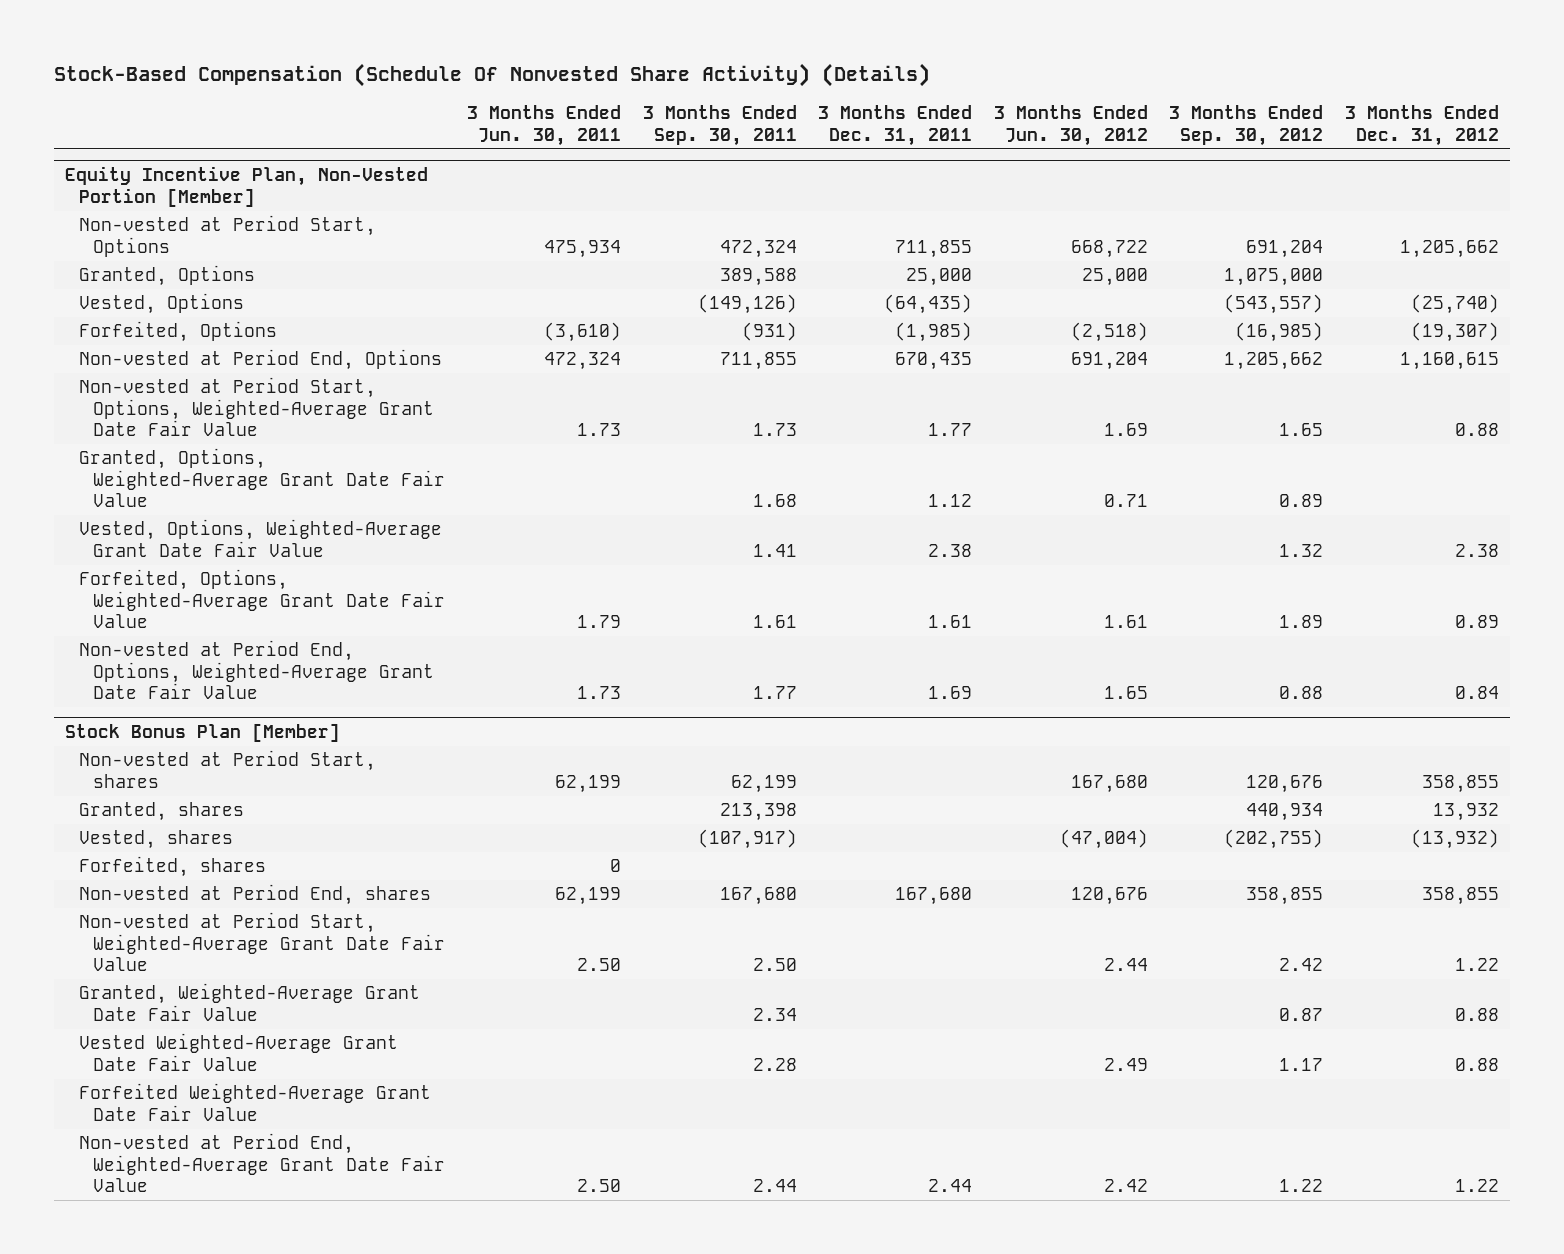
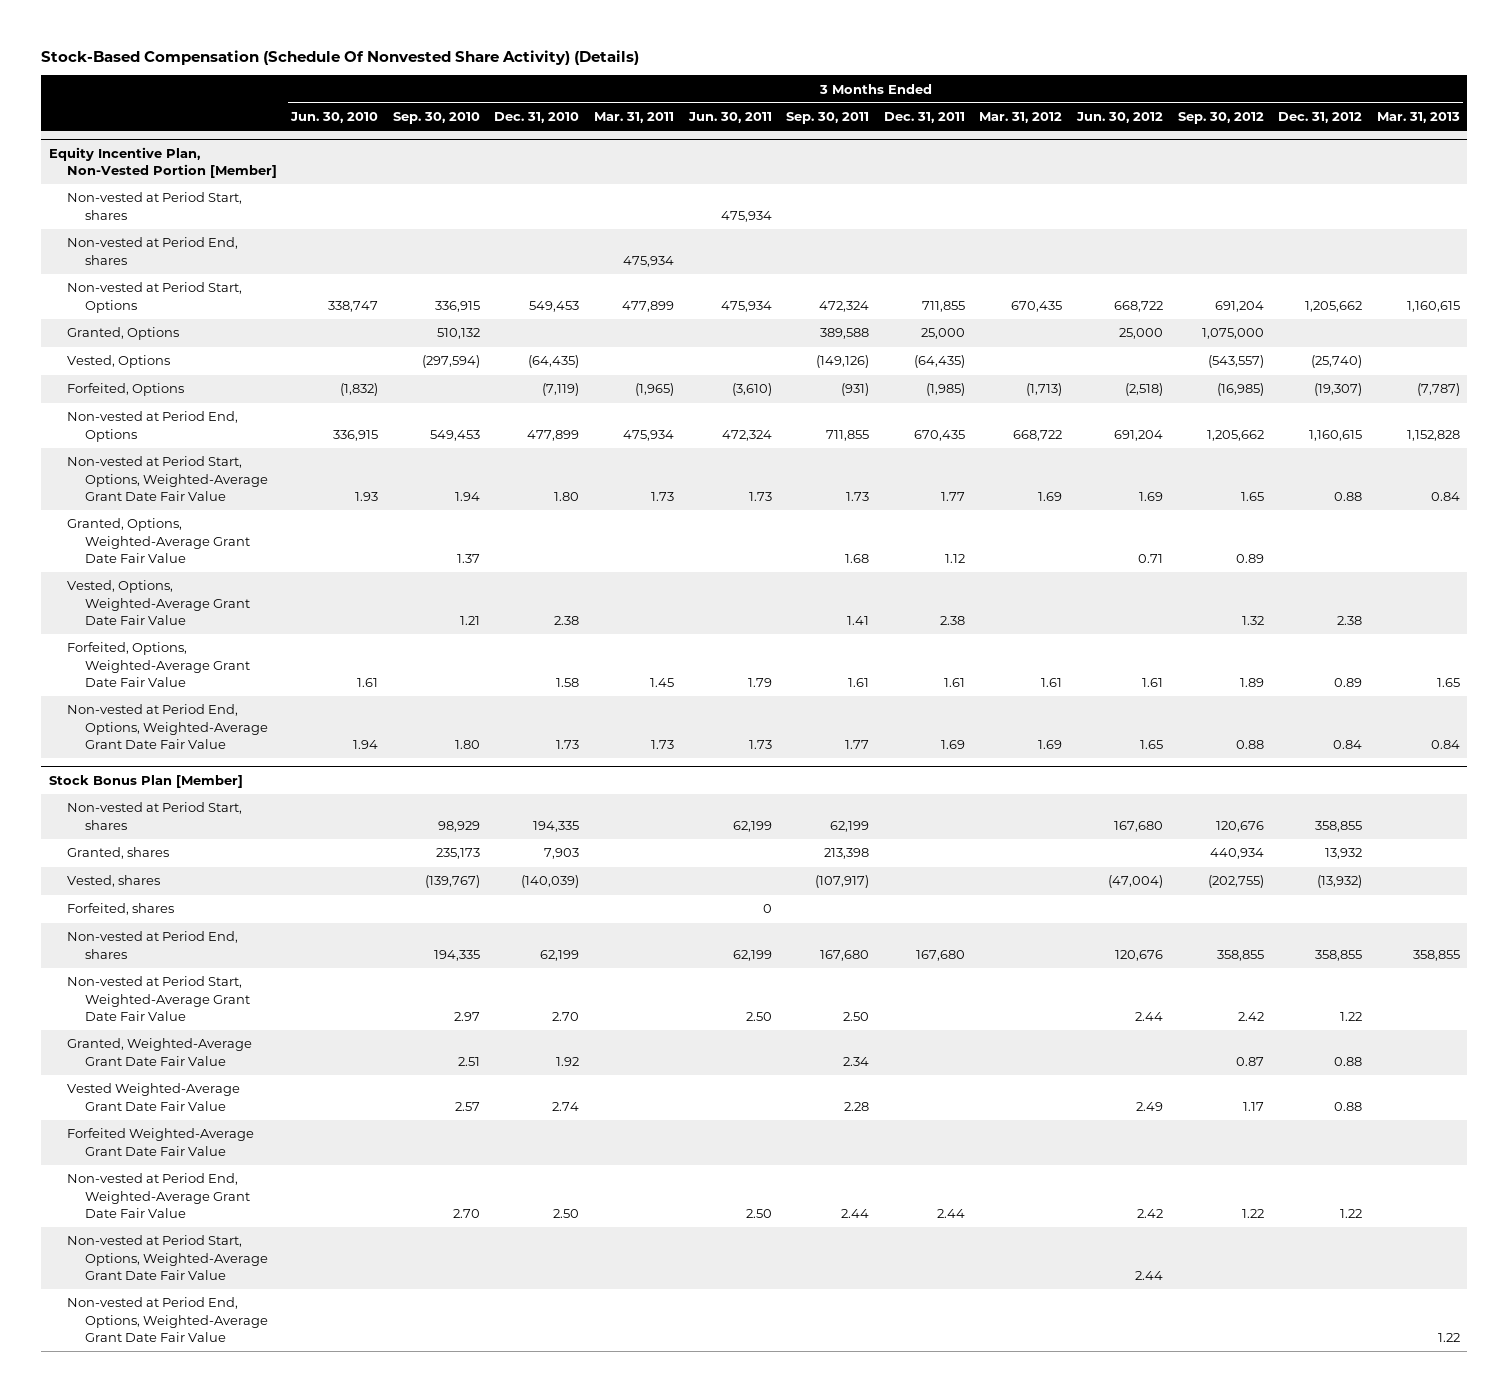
- | 3 Months Ended Jun. 30, 2011 | 3 Months Ended Sep. 30, 2011 | 3 Months Ended Dec. 31, 2011 | 3 Months Ended Jun. 30, 2012 | 3 Months Ended Sep. 30, 2012 | 3 Months Ended Dec. 31, 2012
+ | 3 Months Ended Jun. 30, 2010 | 3 Months Ended Sep. 30, 2010 | 3 Months Ended Dec. 31, 2010 | 3 Months Ended Mar. 31, 2011 | 3 Months Ended Jun. 30, 2011 | 3 Months Ended Sep. 30, 2011 | 3 Months Ended Dec. 31, 2011 | 3 Months Ended Mar. 31, 2012 | 3 Months Ended Jun. 30, 2012 | 3 Months Ended Sep. 30, 2012 | 3 Months Ended Dec. 31, 2012 | 3 Months Ended Mar. 31, 2013
@ Equity Incentive Plan, Non-Vested Portion [Member]
+ Non-vested at Period Start, shares | | | | | 475,934 | | | | | | |
+ Non-vested at Period End, shares | | | | 475,934 | | | | | | | |
@ Stock Bonus Plan [Member]
+ Non-vested at Period Start, Options, Weighted-Average Grant Date Fair Value | | | | | | | | | 2.44 | | |
+ Non-vested at Period End, Options, Weighted-Average Grant Date Fair Value | | | | | | | | | | | | 1.22

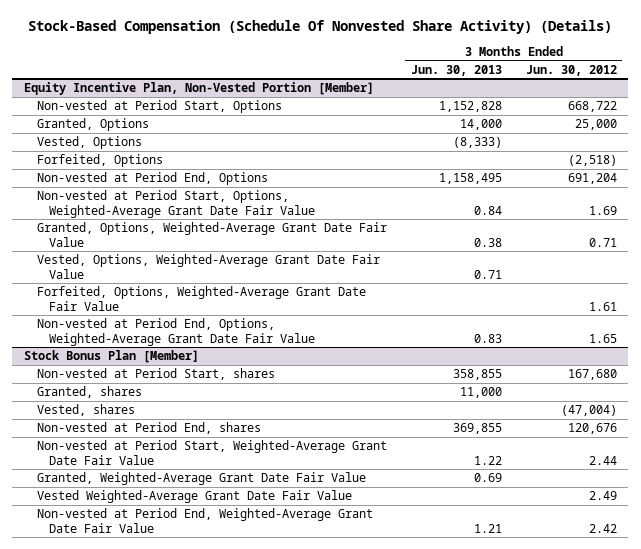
- | 3 Months Ended Jun. 30, 2010 | 3 Months Ended Sep. 30, 2010 | 3 Months Ended Dec. 31, 2010 | 3 Months Ended Mar. 31, 2011 | 3 Months Ended Jun. 30, 2011 | 3 Months Ended Sep. 30, 2011 | 3 Months Ended Dec. 31, 2011 | 3 Months Ended Mar. 31, 2012 | 3 Months Ended Jun. 30, 2012 | 3 Months Ended Sep. 30, 2012 | 3 Months Ended Dec. 31, 2012 | 3 Months Ended Mar. 31, 2013
+ | 3 Months Ended Jun. 30, 2013 | 3 Months Ended Jun. 30, 2012
@ Equity Incentive Plan, Non-Vested Portion [Member]
- Non-vested at Period Start, shares | | | | | 475,934 | | | | | | |
- Non-vested at Period End, shares | | | | 475,934 | | | | | | | |
@ Stock Bonus Plan [Member]
- Forfeited, shares | | | | | 0 | | | | | | |
- Forfeited Weighted-Average Grant Date Fair Value
- Non-vested at Period Start, Options, Weighted-Average Grant Date Fair Value | | | | | | | | | 2.44 | | |
- Non-vested at Period End, Options, Weighted-Average Grant Date Fair Value | | | | | | | | | | | | 1.22

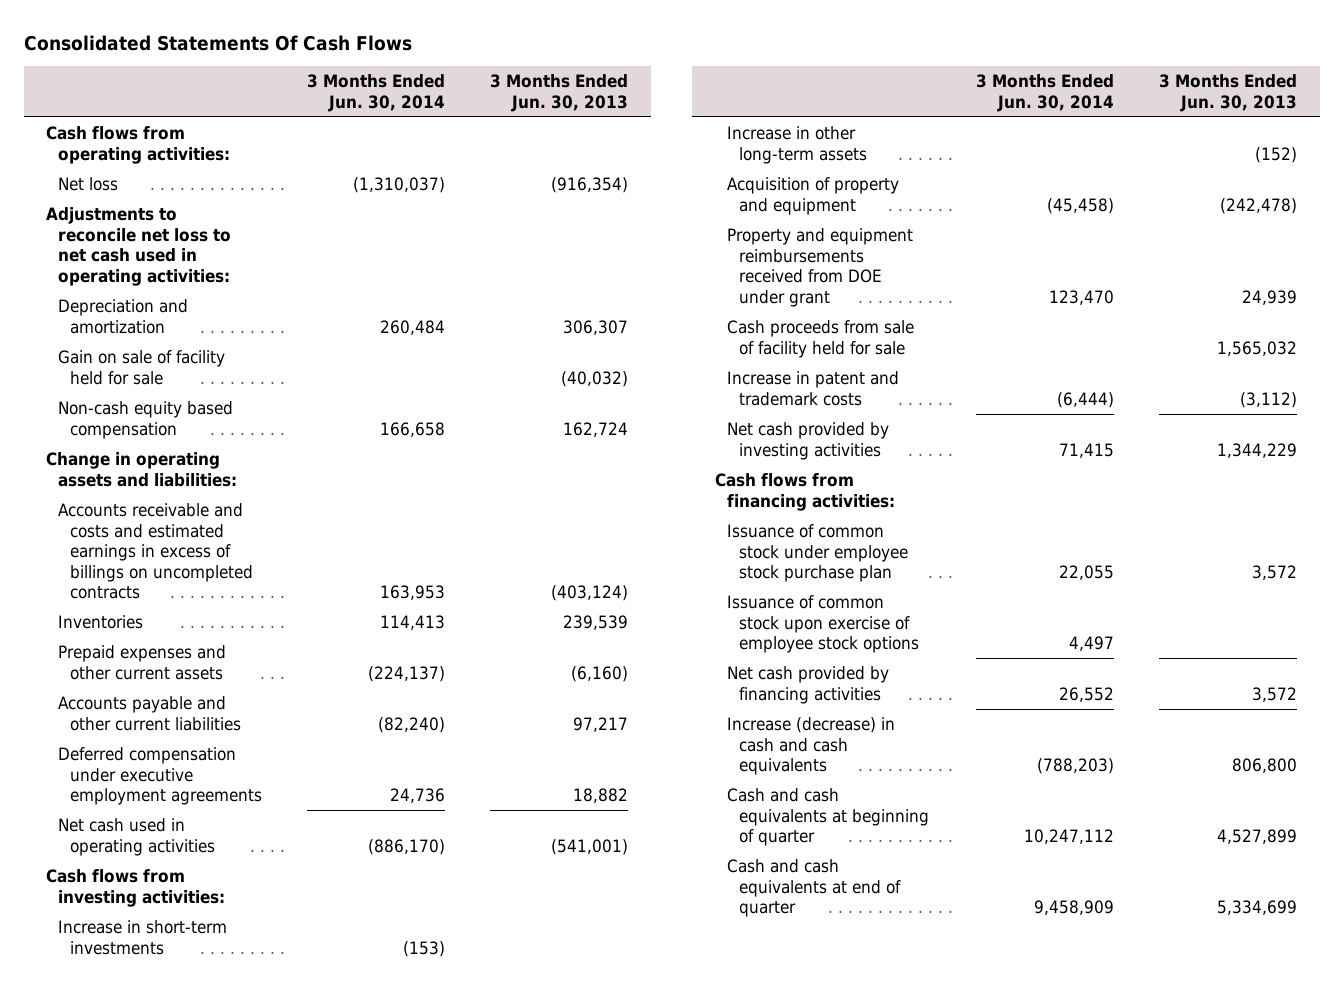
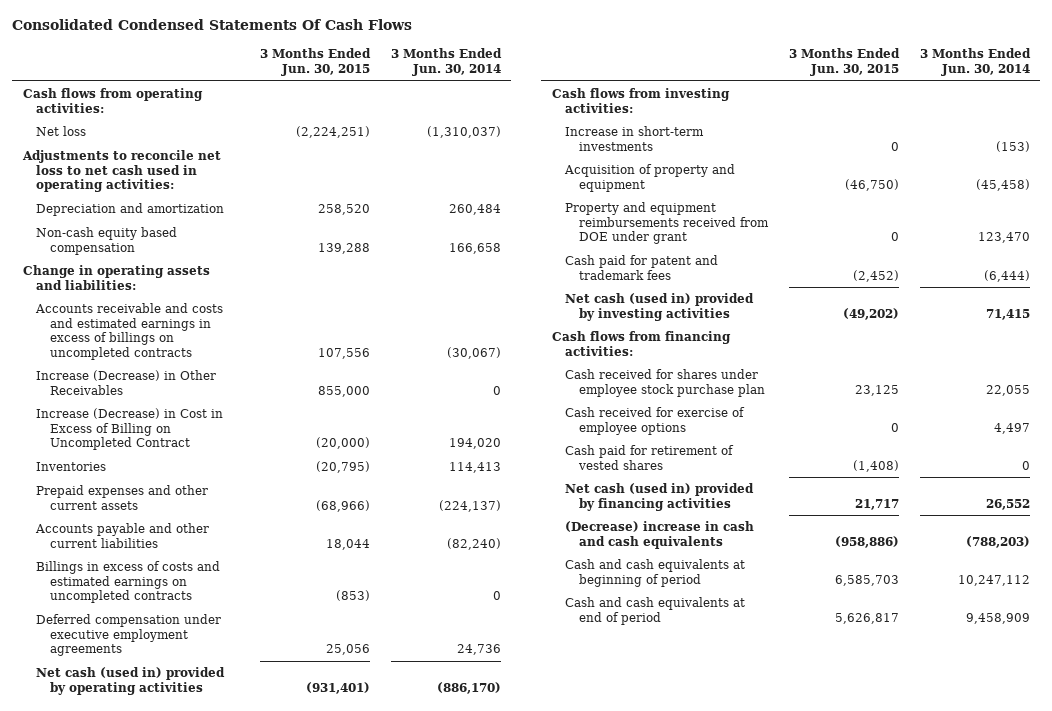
- Consolidated Statements Of Cash Flows
+ Consolidated Condensed Statements Of Cash Flows
- | 3 Months Ended Jun. 30, 2014 | 3 Months Ended Jun. 30, 2013
+ | 3 Months Ended Jun. 30, 2015 | 3 Months Ended Jun. 30, 2014
- Gain on sale of facility held for sale | | (40,032)
- Accounts receivable and costs and estimated earnings in excess of billings on uncompleted contracts | 163,953 | (403,124)
+ Accounts receivable and costs and estimated earnings in excess of billings on uncompleted contracts | 107,556 | (30,067)
+ Increase (Decrease) in Other Receivables | 855,000 | 0
+ Increase (Decrease) in Cost in Excess of Billing on Uncompleted Contract | (20,000) | 194,020
+ Billings in excess of costs and estimated earnings on uncompleted contracts | (853) | 0
- Net cash used in operating activities | (886,170) | (541,001)
+ Net cash (used in) provided by operating activities | (931,401) | (886,170)
- Increase in other long-term assets | | (152)
- Cash proceeds from sale of facility held for sale | | 1,565,032
- Increase in patent and trademark costs | (6,444) | (3,112)
- Net cash provided by investing activities | 71,415 | 1,344,229
+ Cash paid for patent and trademark fees | (2,452) | (6,444)
+ Net cash (used in) provided by investing activities | (49,202) | 71,415
- Issuance of common stock under employee stock purchase plan | 22,055 | 3,572
- Issuance of common stock upon exercise of employee stock options | 4,497 |
- Net cash provided by financing activities | 26,552 | 3,572
- Increase (decrease) in cash and cash equivalents | (788,203) | 806,800
- Cash and cash equivalents at beginning of quarter | 10,247,112 | 4,527,899
- Cash and cash equivalents at end of quarter | 9,458,909 | 5,334,699
+ Cash received for shares under employee stock purchase plan | 23,125 | 22,055
+ Cash received for exercise of employee options | 0 | 4,497
+ Cash paid for retirement of vested shares | (1,408) | 0
+ Net cash (used in) provided by financing activities | 21,717 | 26,552
+ (Decrease) increase in cash and cash equivalents | (958,886) | (788,203)
+ Cash and cash equivalents at beginning of period | 6,585,703 | 10,247,112
+ Cash and cash equivalents at end of period | 5,626,817 | 9,458,909

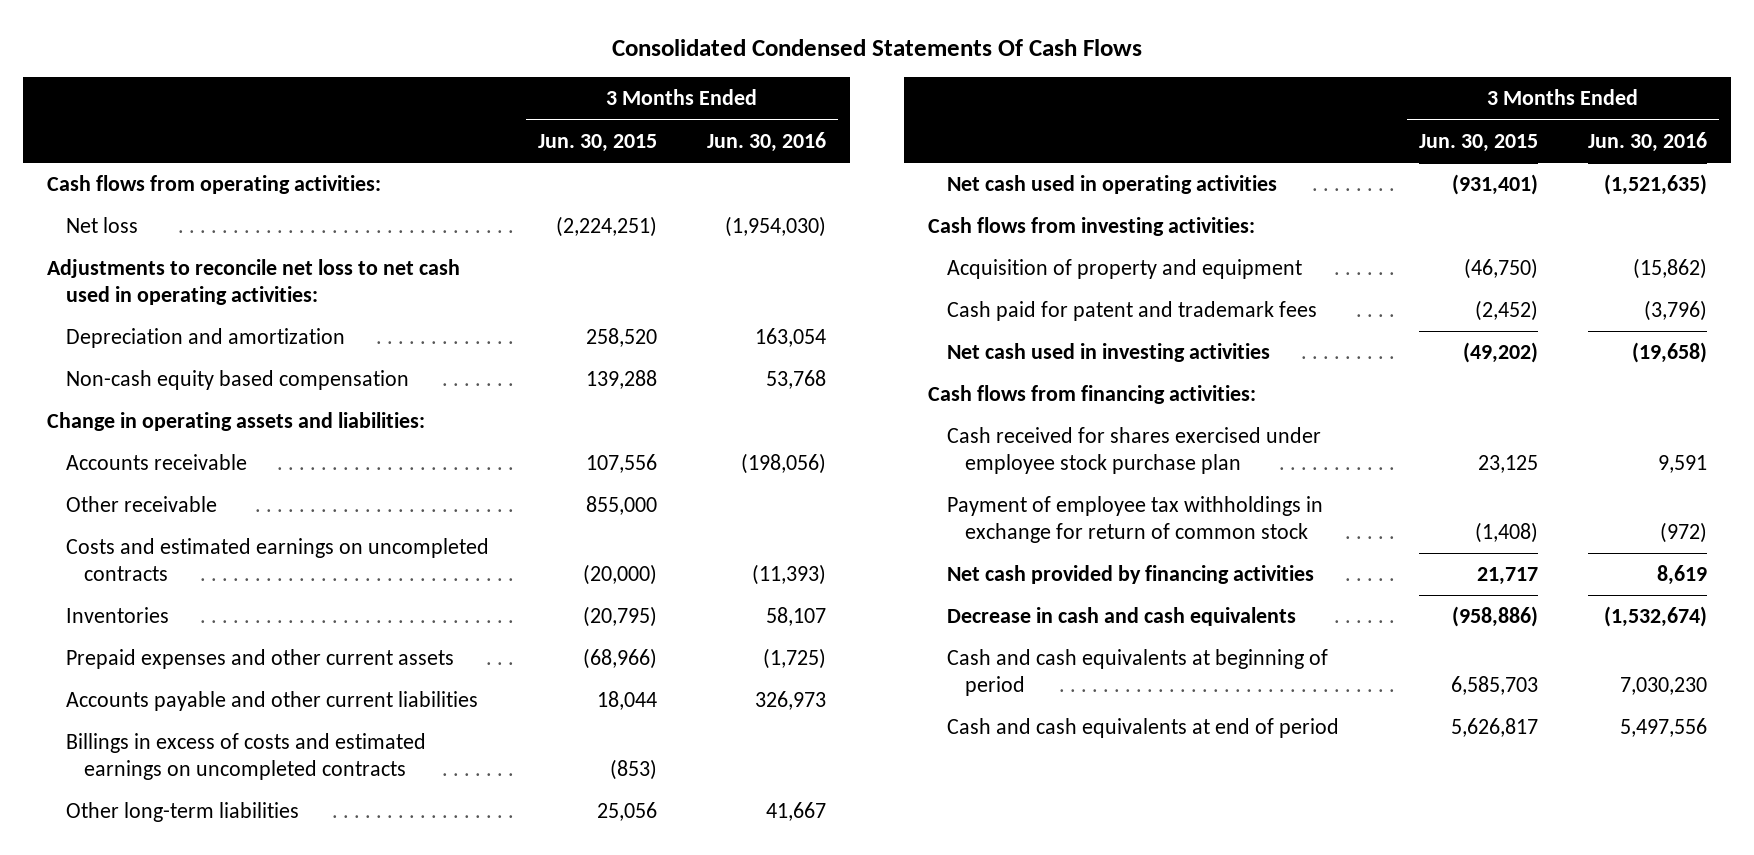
- | 3 Months Ended Jun. 30, 2015 | 3 Months Ended Jun. 30, 2014
+ | 3 Months Ended Jun. 30, 2015 | 3 Months Ended Jun. 30, 2016
- Accounts receivable and costs and estimated earnings in excess of billings on uncompleted contracts | 107,556 | (30,067)
- Increase (Decrease) in Other Receivables | 855,000 | 0
- Increase (Decrease) in Cost in Excess of Billing on Uncompleted Contract | (20,000) | 194,020
+ Accounts receivable | 107,556 | (198,056)
+ Other receivable | 855,000 |
+ Costs and estimated earnings on uncompleted contracts | (20,000) | (11,393)
- Deferred compensation under executive employment agreements | 25,056 | 24,736
- Net cash (used in) provided by operating activities | (931,401) | (886,170)
+ Other long-term liabilities | 25,056 | 41,667
+ Net cash used in operating activities | (931,401) | (1,521,635)
- Increase in short-term investments | 0 | (153)
- Property and equipment reimbursements received from DOE under grant | 0 | 123,470
- Net cash (used in) provided by investing activities | (49,202) | 71,415
+ Net cash used in investing activities | (49,202) | (19,658)
- Cash received for shares under employee stock purchase plan | 23,125 | 22,055
- Cash received for exercise of employee options | 0 | 4,497
- Cash paid for retirement of vested shares | (1,408) | 0
- Net cash (used in) provided by financing activities | 21,717 | 26,552
- (Decrease) increase in cash and cash equivalents | (958,886) | (788,203)
+ Cash received for shares exercised under employee stock purchase plan | 23,125 | 9,591
+ Payment of employee tax withholdings in exchange for return of common stock | (1,408) | (972)
+ Net cash provided by financing activities | 21,717 | 8,619
+ Decrease in cash and cash equivalents | (958,886) | (1,532,674)

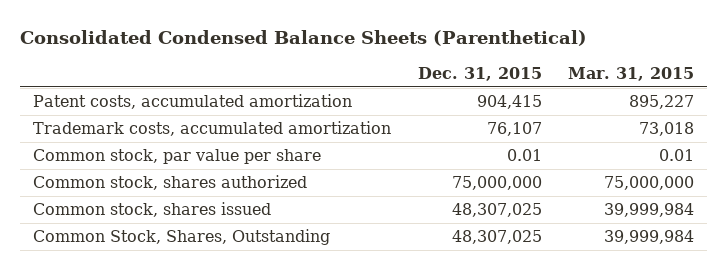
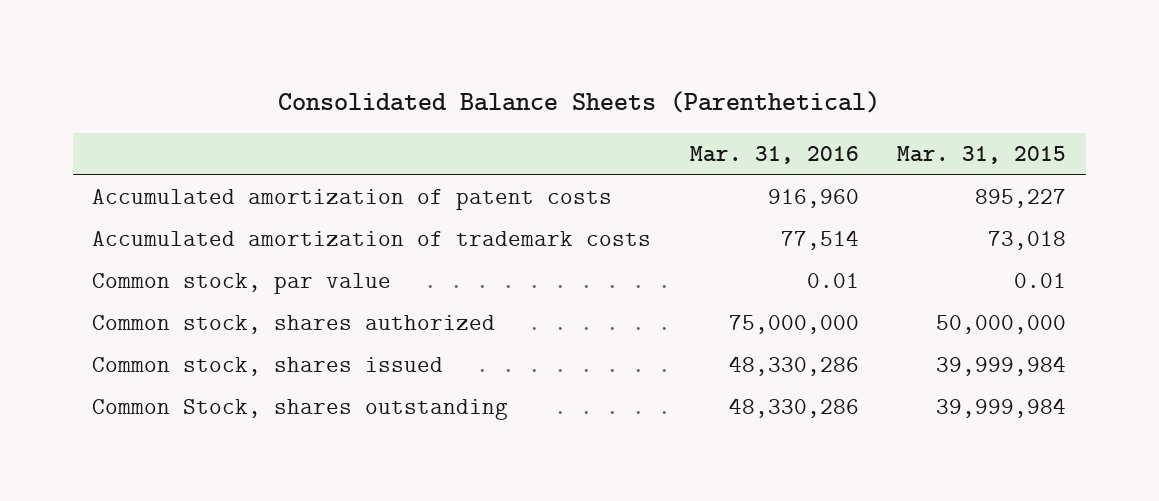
- Consolidated Condensed Balance Sheets (Parenthetical)
+ Consolidated Balance Sheets (Parenthetical)
- | Dec. 31, 2015 | Mar. 31, 2015
+ | Mar. 31, 2016 | Mar. 31, 2015
- Patent costs, accumulated amortization | 904,415 | 895,227
- Trademark costs, accumulated amortization | 76,107 | 73,018
- Common stock, par value per share | 0.01 | 0.01
- Common stock, shares authorized | 75,000,000 | 75,000,000
+ Accumulated amortization of patent costs | 916,960 | 895,227
+ Accumulated amortization of trademark costs | 77,514 | 73,018
+ Common stock, par value | 0.01 | 0.01
+ Common stock, shares authorized | 75,000,000 | 50,000,000
- Common Stock, Shares, Outstanding | 48,307,025 | 39,999,984
+ Common Stock, shares outstanding | 48,330,286 | 39,999,984

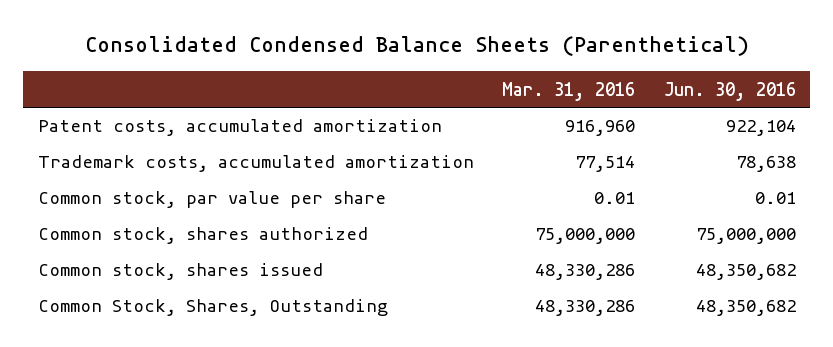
- Consolidated Balance Sheets (Parenthetical)
+ Consolidated Condensed Balance Sheets (Parenthetical)
- | Mar. 31, 2016 | Mar. 31, 2015
+ | Mar. 31, 2016 | Jun. 30, 2016
- Accumulated amortization of patent costs | 916,960 | 895,227
- Accumulated amortization of trademark costs | 77,514 | 73,018
- Common stock, par value | 0.01 | 0.01
+ Patent costs, accumulated amortization | 916,960 | 922,104
+ Trademark costs, accumulated amortization | 77,514 | 78,638
+ Common stock, par value per share | 0.01 | 0.01
- Common Stock, shares outstanding | 48,330,286 | 39,999,984
+ Common Stock, Shares, Outstanding | 48,330,286 | 48,350,682

